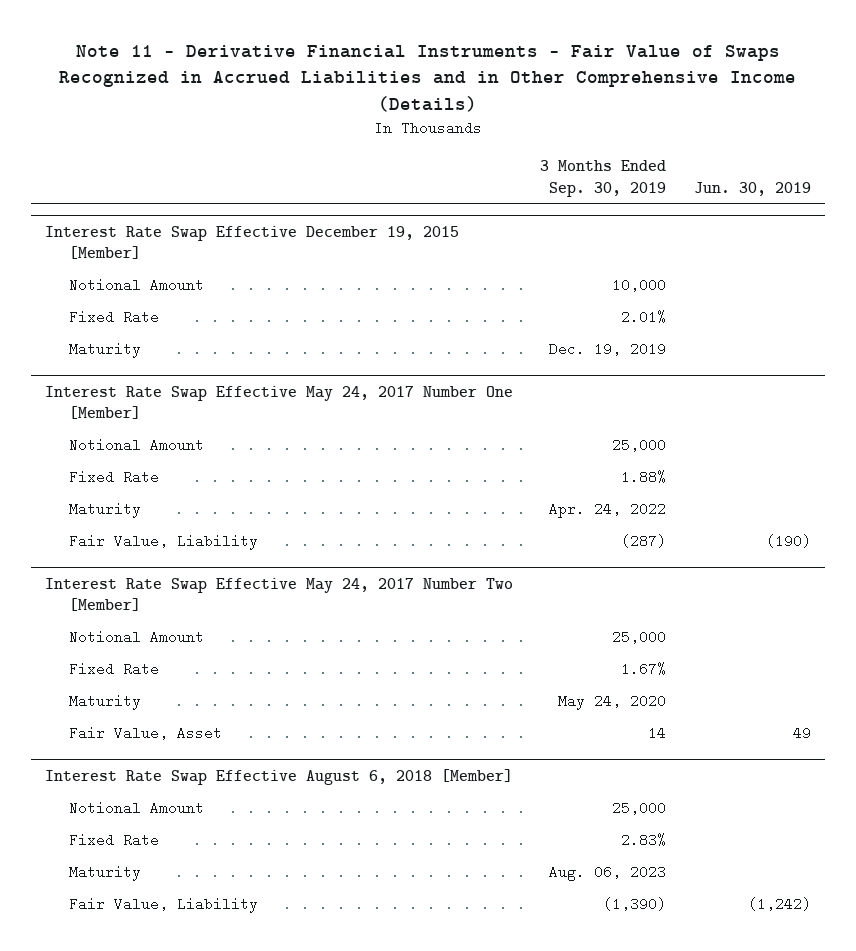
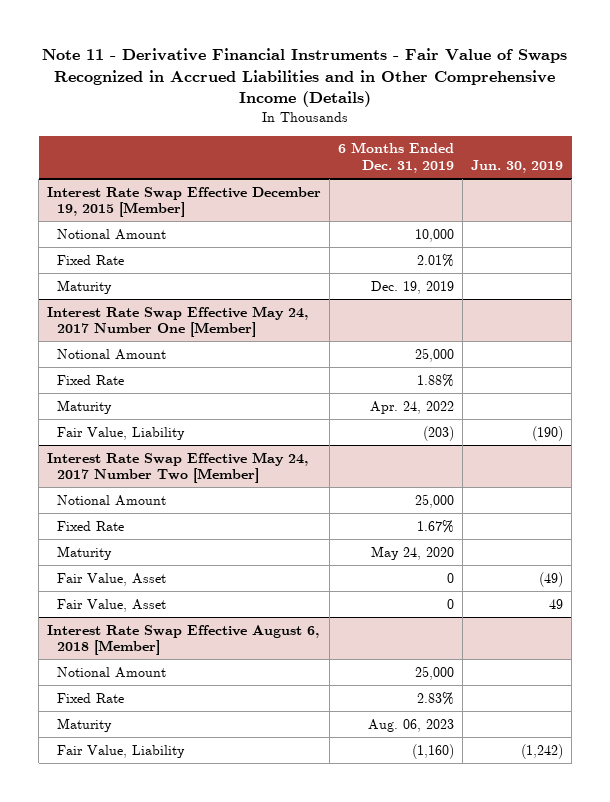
- | 3 Months Ended Sep. 30, 2019 | Jun. 30, 2019
+ | 6 Months Ended Dec. 31, 2019 | Jun. 30, 2019
@ Interest Rate Swap Effective May 24, 2017 Number Two [Member]
+ Fair Value, Asset | 0 | (49)

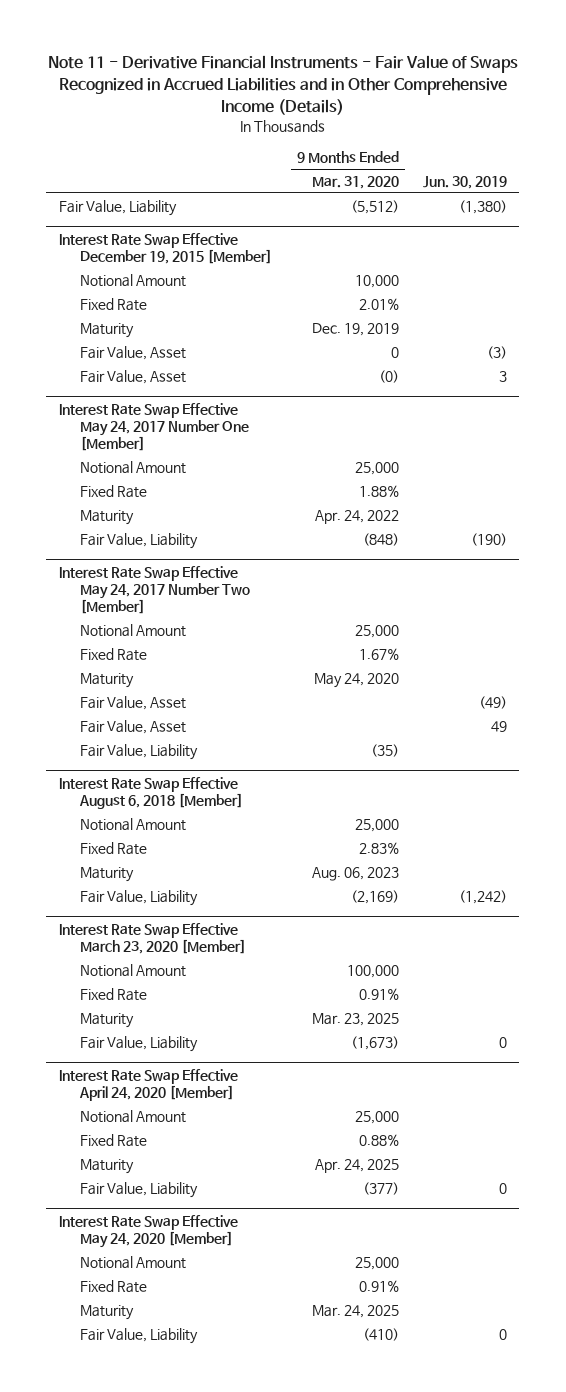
- | 6 Months Ended Dec. 31, 2019 | Jun. 30, 2019
+ | 9 Months Ended Mar. 31, 2020 | Jun. 30, 2019
+ Fair Value, Liability | (5,512) | (1,380)
@ Interest Rate Swap Effective December 19, 2015 [Member]
+ Fair Value, Asset | 0 | (3)
+ Fair Value, Asset | (0) | 3
@ Interest Rate Swap Effective May 24, 2017 Number Two [Member]
+ Fair Value, Liability | (35) |
+ Interest Rate Swap Effective March 23, 2020 [Member]
+ Notional Amount | 100,000 |
+ Fixed Rate | 0.91% |
+ Maturity | Mar. 23, 2025 |
+ Fair Value, Liability | (1,673) | 0
+ Interest Rate Swap Effective April 24, 2020 [Member]
+ Notional Amount | 25,000 |
+ Fixed Rate | 0.88% |
+ Maturity | Apr. 24, 2025 |
+ Fair Value, Liability | (377) | 0
+ Interest Rate Swap Effective May 24, 2020 [Member]
+ Notional Amount | 25,000 |
+ Fixed Rate | 0.91% |
+ Maturity | Mar. 24, 2025 |
+ Fair Value, Liability | (410) | 0

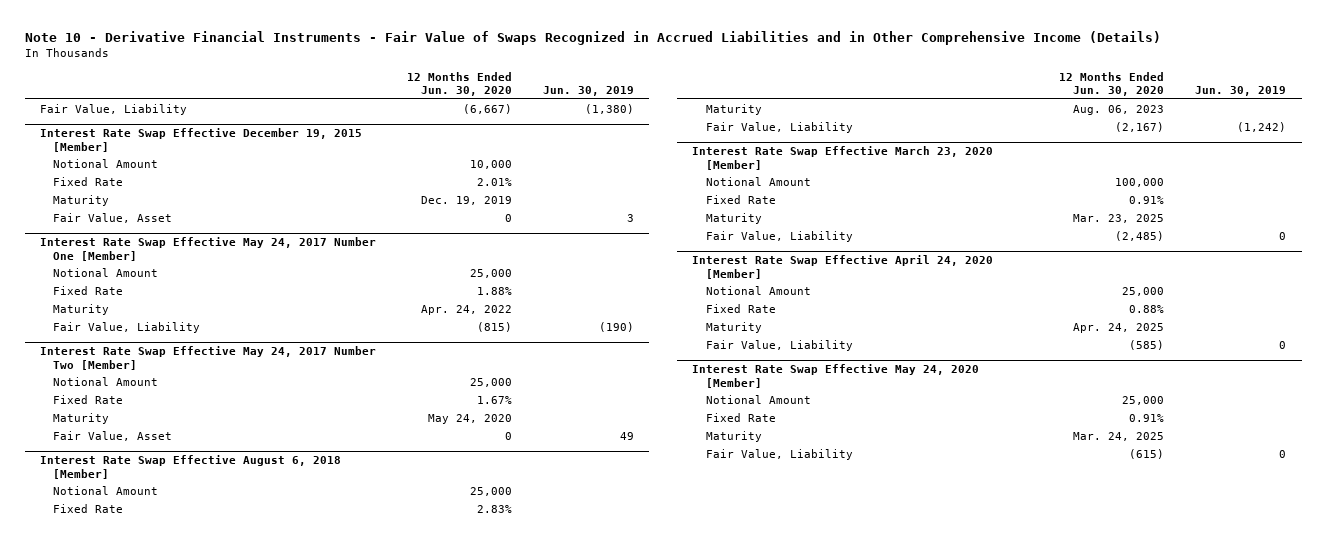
- Note 11 - Derivative Financial Instruments - Fair Value of Swaps Recognized in Accrued Liabilities and in Other Comprehensive Income (Details)
+ Note 10 - Derivative Financial Instruments - Fair Value of Swaps Recognized in Accrued Liabilities and in Other Comprehensive Income (Details)
- | 9 Months Ended Mar. 31, 2020 | Jun. 30, 2019
+ | 12 Months Ended Jun. 30, 2020 | Jun. 30, 2019
@ Interest Rate Swap Effective December 19, 2015 [Member]
- Fair Value, Asset | 0 | (3)
@ Interest Rate Swap Effective May 24, 2017 Number Two [Member]
- Fair Value, Asset | | (49)
- Fair Value, Liability | (35) |

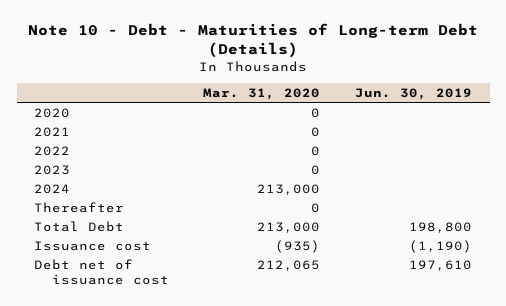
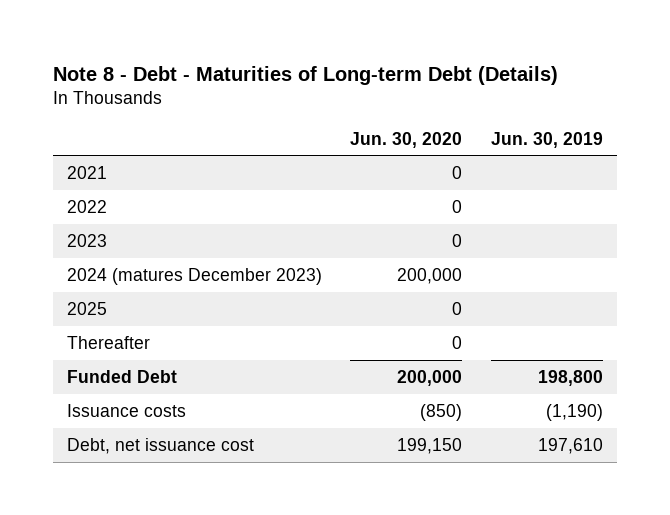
- Note 10 - Debt - Maturities of Long-term Debt (Details)
+ Note 8 - Debt - Maturities of Long-term Debt (Details)
- | Mar. 31, 2020 | Jun. 30, 2019
+ | Jun. 30, 2020 | Jun. 30, 2019
- 2020 | 0 |
- 2024 | 213,000 |
+ 2024 (matures December 2023) | 200,000 |
+ 2025 | 0 |
- Total Debt | 213,000 | 198,800
- Issuance cost | (935) | (1,190)
- Debt net of issuance cost | 212,065 | 197,610
+ Funded Debt | 200,000 | 198,800
+ Issuance costs | (850) | (1,190)
+ Debt, net issuance cost | 199,150 | 197,610

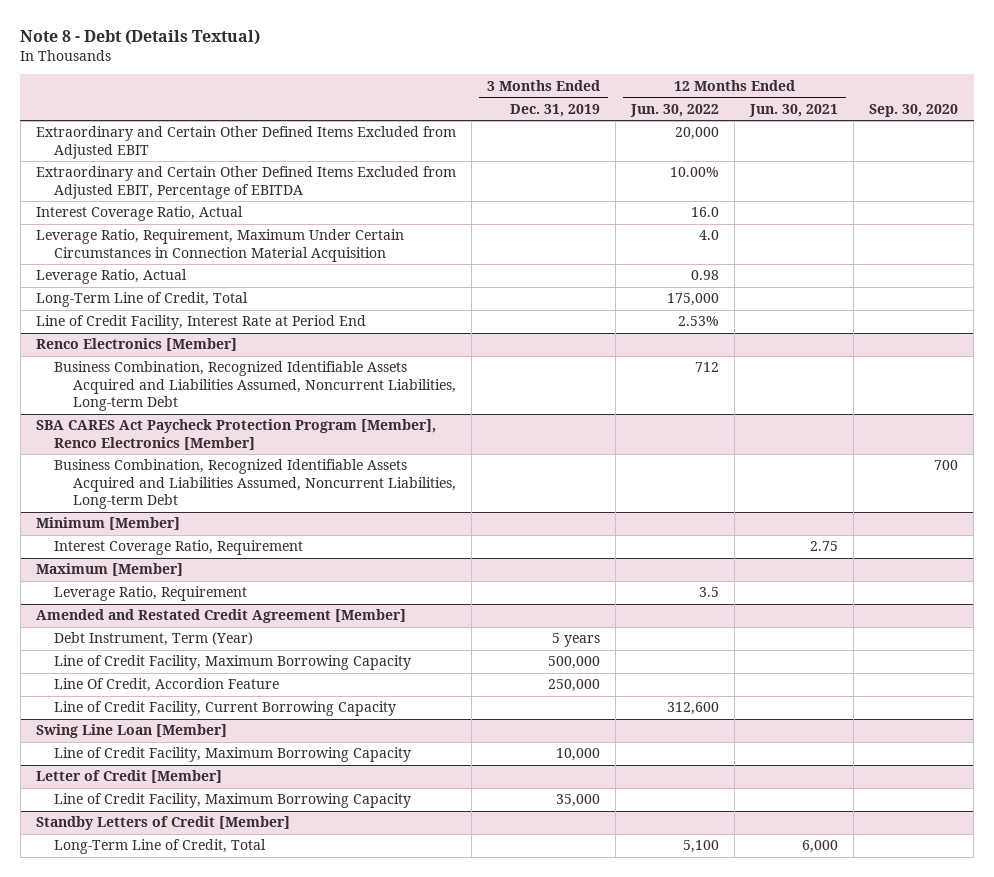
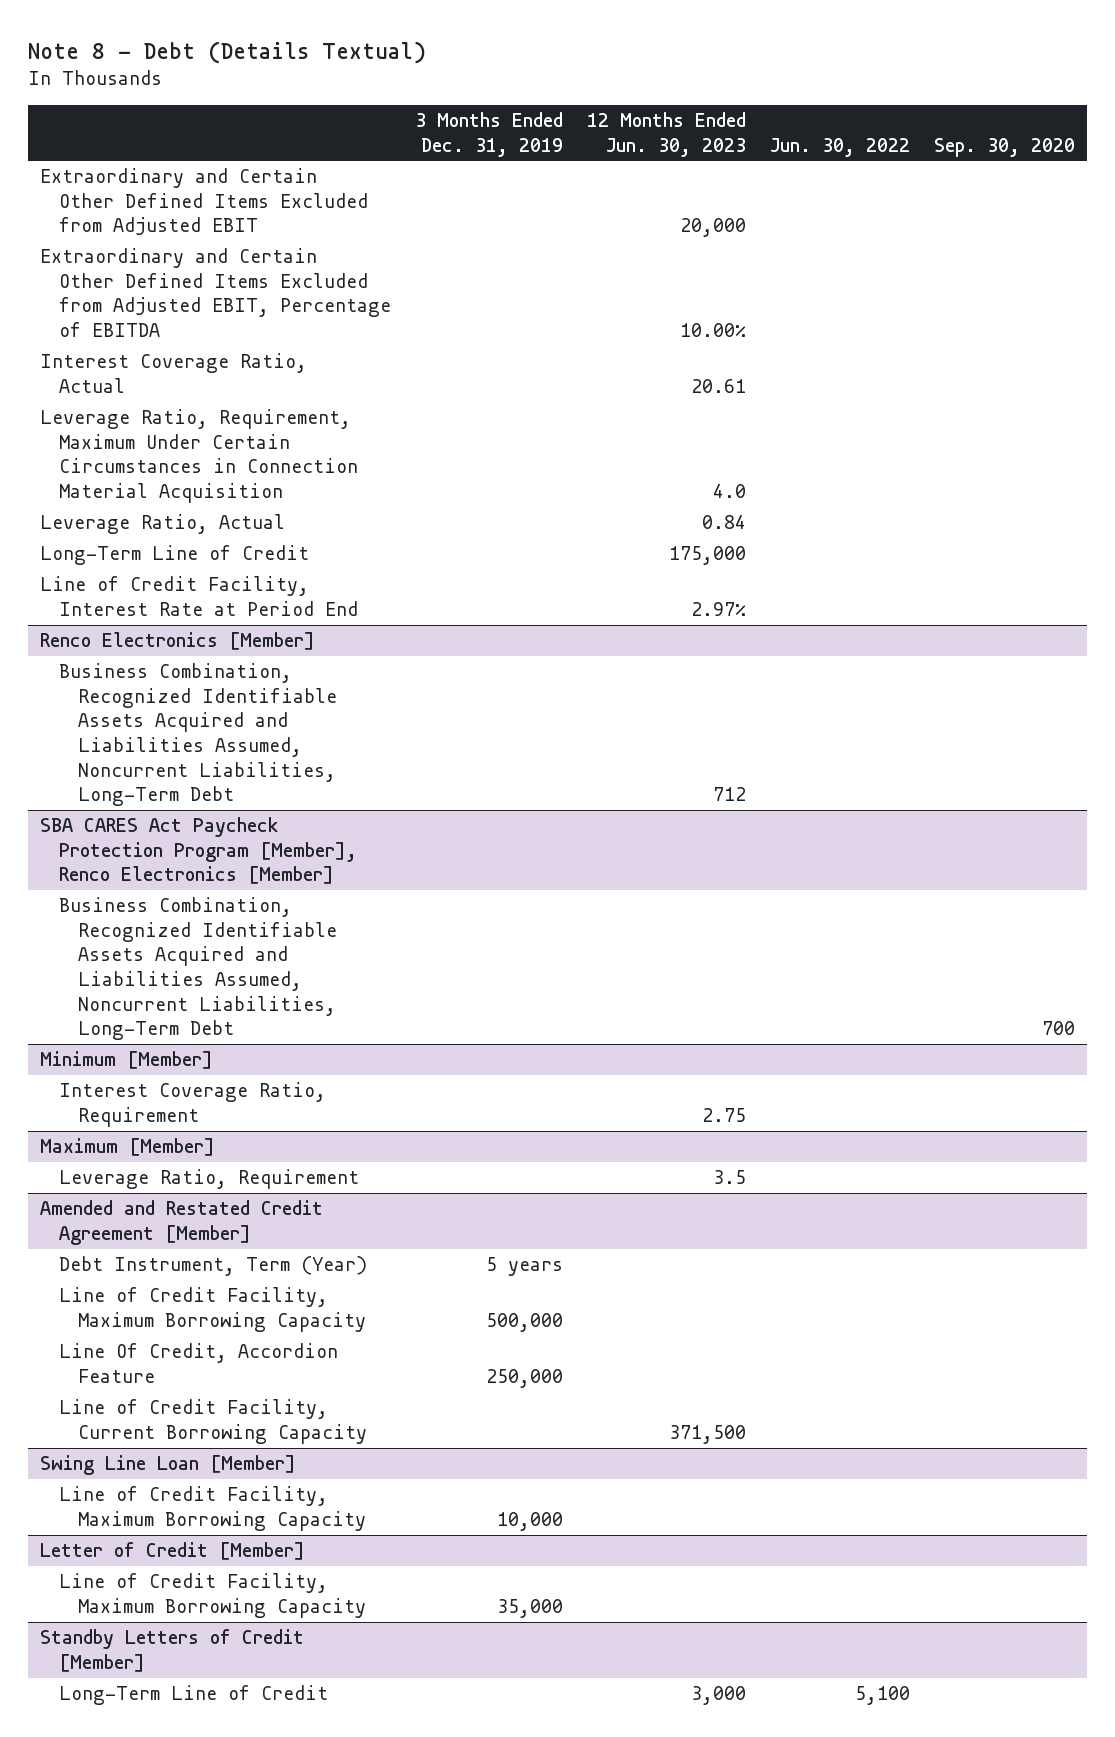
- | 3 Months Ended Dec. 31, 2019 | 12 Months Ended Jun. 30, 2022 | 12 Months Ended Jun. 30, 2021 | Sep. 30, 2020
+ | 3 Months Ended Dec. 31, 2019 | 12 Months Ended Jun. 30, 2023 | Jun. 30, 2022 | Sep. 30, 2020
- Long-Term Line of Credit, Total | | 175,000 | |
+ Long-Term Line of Credit | | 175,000 | |
@ Renco Electronics [Member]
- Business Combination, Recognized Identifiable Assets Acquired and Liabilities Assumed, Noncurrent Liabilities, Long-term Debt | | 712 | |
+ Business Combination, Recognized Identifiable Assets Acquired and Liabilities Assumed, Noncurrent Liabilities, Long-Term Debt | | 712 | |
@ SBA CARES Act Paycheck Protection Program [Member], Renco Electronics [Member]
- Business Combination, Recognized Identifiable Assets Acquired and Liabilities Assumed, Noncurrent Liabilities, Long-term Debt | | | | 700
+ Business Combination, Recognized Identifiable Assets Acquired and Liabilities Assumed, Noncurrent Liabilities, Long-Term Debt | | | | 700
@ Standby Letters of Credit [Member]
- Long-Term Line of Credit, Total | | 5,100 | 6,000 |
+ Long-Term Line of Credit | | 3,000 | 5,100 |

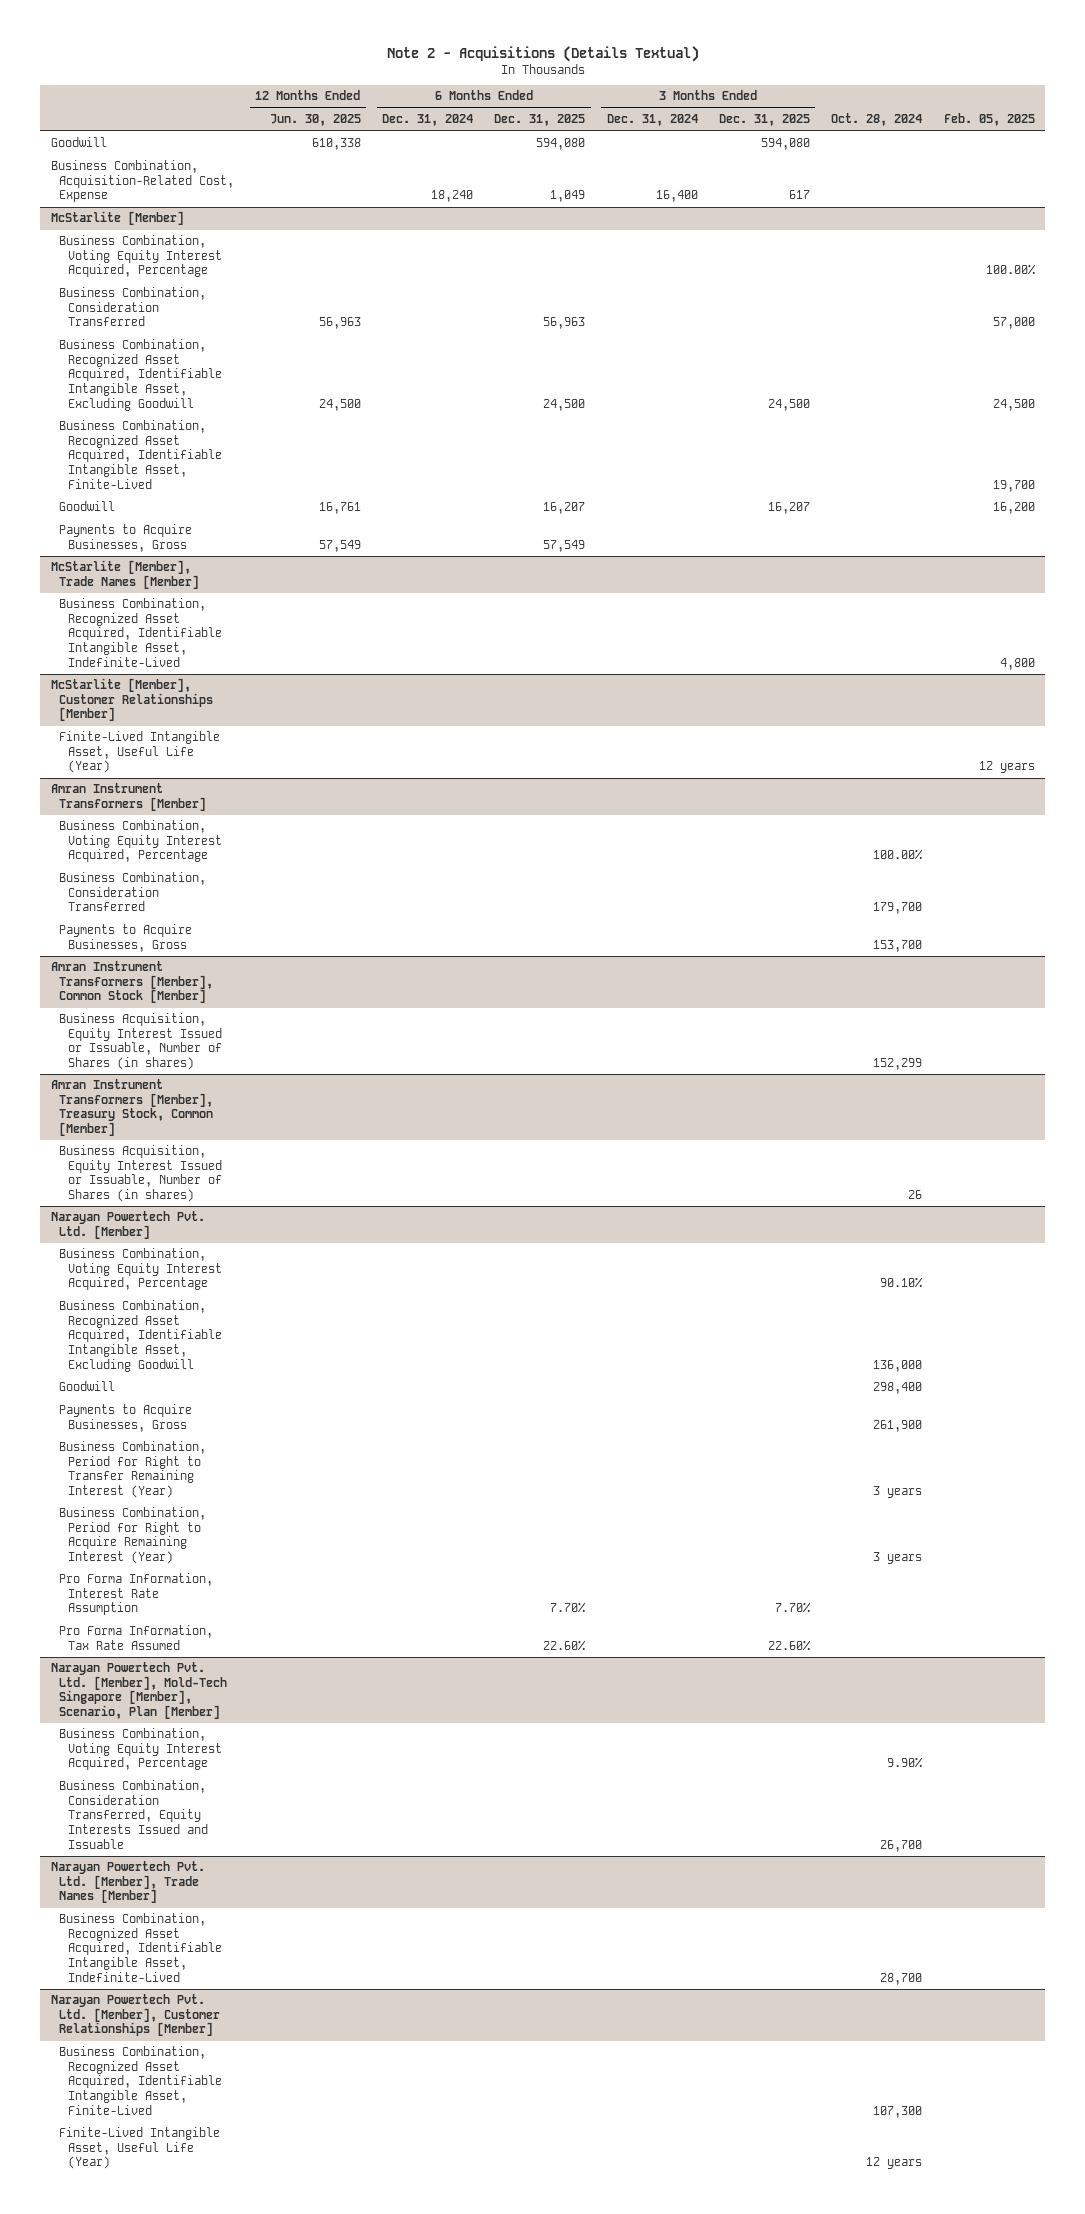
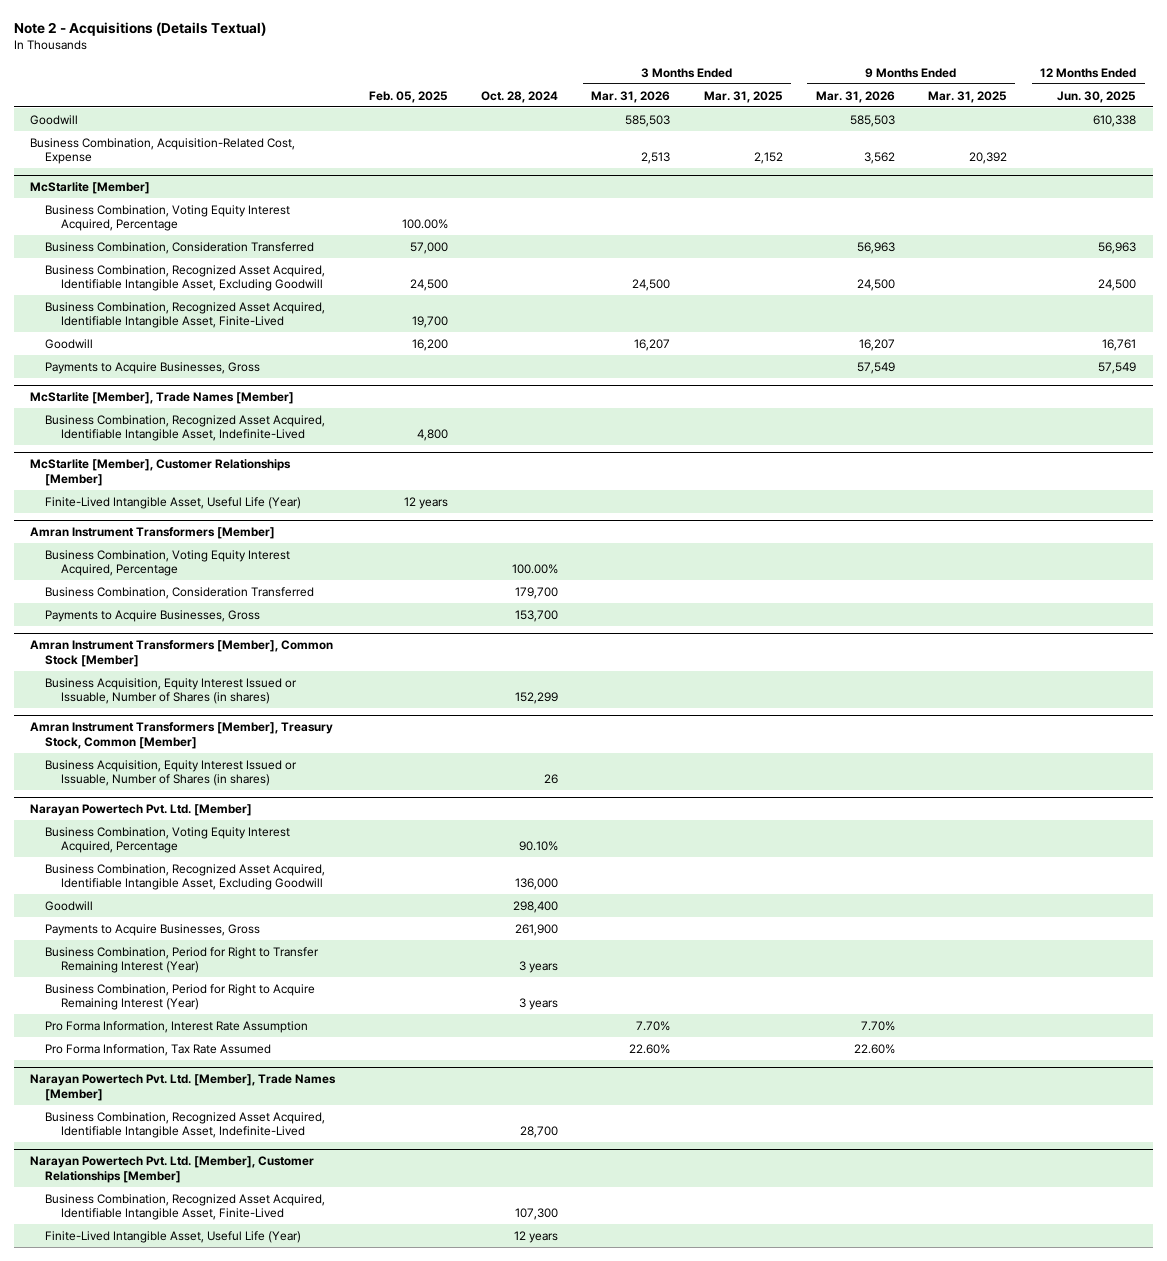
- | 12 Months Ended Jun. 30, 2025 | 6 Months Ended Dec. 31, 2024 | 6 Months Ended Dec. 31, 2025 | 3 Months Ended Dec. 31, 2024 | 3 Months Ended Dec. 31, 2025 | Oct. 28, 2024 | Feb. 05, 2025
+ | Feb. 05, 2025 | Oct. 28, 2024 | 3 Months Ended Mar. 31, 2026 | 3 Months Ended Mar. 31, 2025 | 9 Months Ended Mar. 31, 2026 | 9 Months Ended Mar. 31, 2025 | 12 Months Ended Jun. 30, 2025
- Narayan Powertech Pvt. Ltd. [Member], Mold-Tech Singapore [Member], Scenario, Plan [Member]
- Business Combination, Voting Equity Interest Acquired, Percentage | | | | | | 9.90% |
- Business Combination, Consideration Transferred, Equity Interests Issued and Issuable | | | | | | 26,700 |

